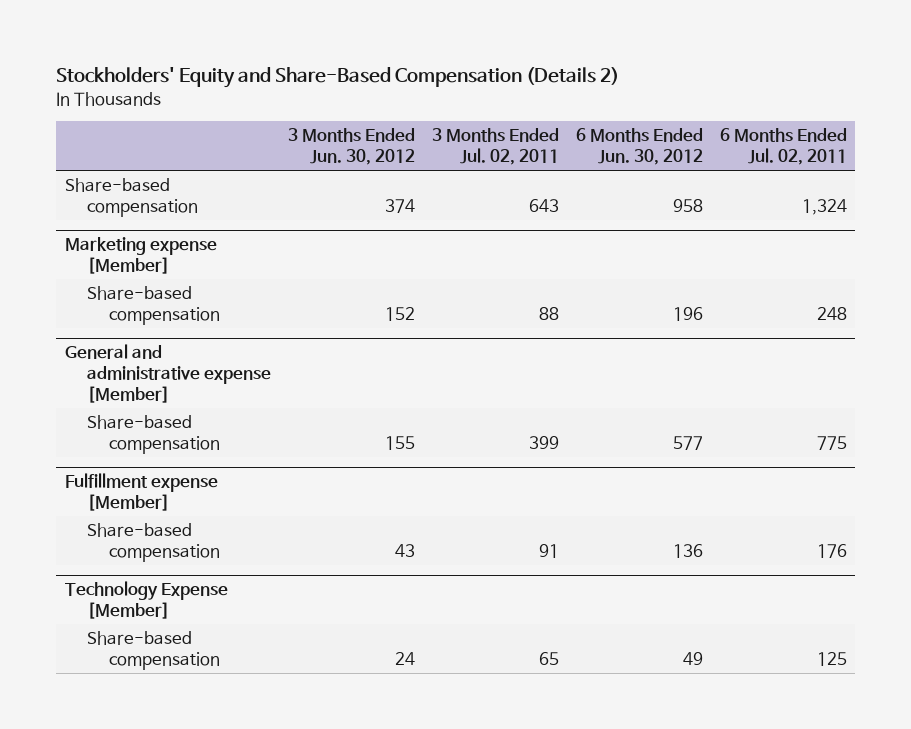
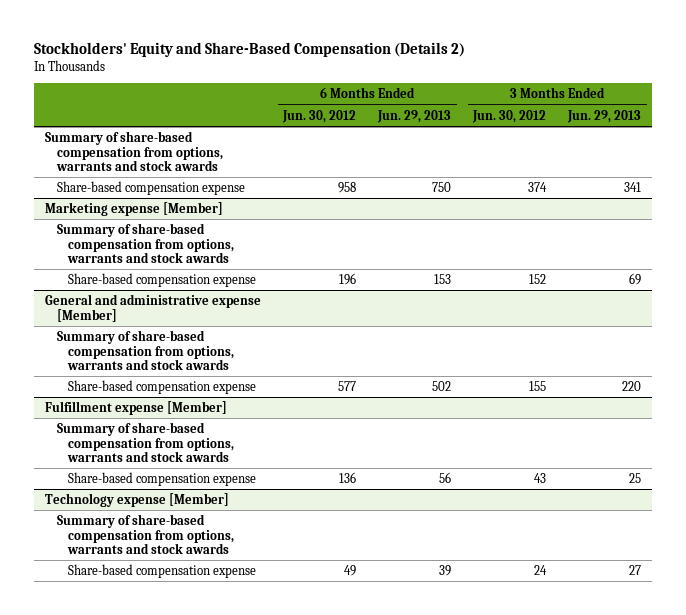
- | 3 Months Ended Jun. 30, 2012 | 3 Months Ended Jul. 02, 2011 | 6 Months Ended Jun. 30, 2012 | 6 Months Ended Jul. 02, 2011
+ | 6 Months Ended Jun. 30, 2012 | 6 Months Ended Jun. 29, 2013 | 3 Months Ended Jun. 30, 2012 | 3 Months Ended Jun. 29, 2013
- Share-based compensation | 374 | 643 | 958 | 1,324
+ Summary of share-based compensation from options, warrants and stock awards
+ Share-based compensation expense | 958 | 750 | 374 | 341
@ Marketing expense [Member]
- Share-based compensation | 152 | 88 | 196 | 248
+ Summary of share-based compensation from options, warrants and stock awards
+ Share-based compensation expense | 196 | 153 | 152 | 69
@ General and administrative expense [Member]
- Share-based compensation | 155 | 399 | 577 | 775
+ Summary of share-based compensation from options, warrants and stock awards
+ Share-based compensation expense | 577 | 502 | 155 | 220
@ Fulfillment expense [Member]
- Share-based compensation | 43 | 91 | 136 | 176
- Technology Expense [Member]
- Share-based compensation | 24 | 65 | 49 | 125
@ Fulfillment expense [Member]
+ Summary of share-based compensation from options, warrants and stock awards
+ Share-based compensation expense | 136 | 56 | 43 | 25
+ Technology expense [Member]
+ Summary of share-based compensation from options, warrants and stock awards
+ Share-based compensation expense | 49 | 39 | 24 | 27

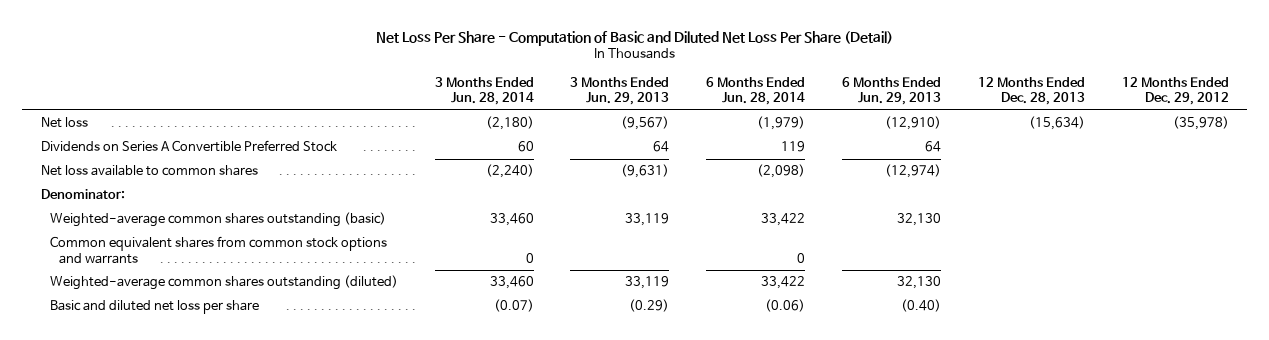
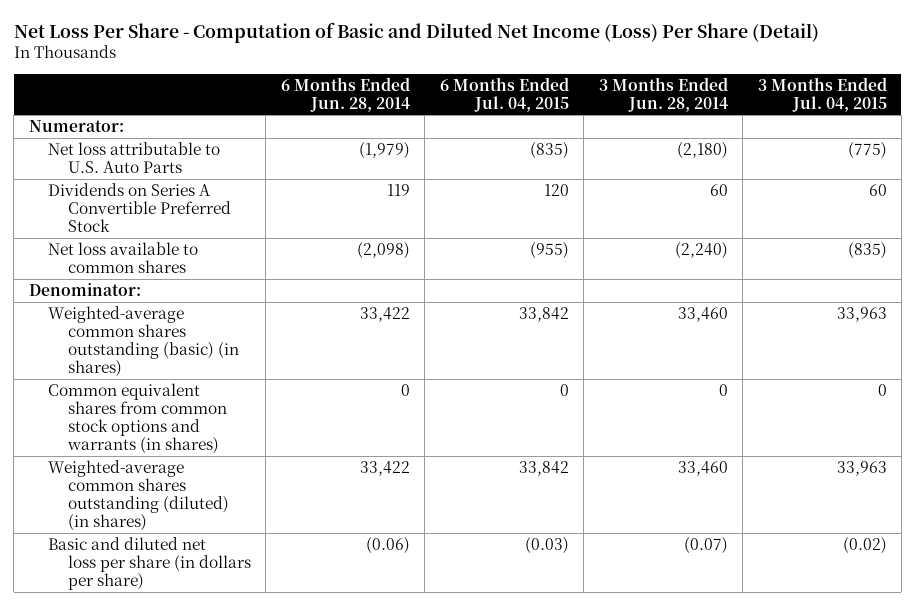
- Net Loss Per Share - Computation of Basic and Diluted Net Loss Per Share (Detail)
+ Net Loss Per Share - Computation of Basic and Diluted Net Income (Loss) Per Share (Detail)
- | 3 Months Ended Jun. 28, 2014 | 3 Months Ended Jun. 29, 2013 | 6 Months Ended Jun. 28, 2014 | 6 Months Ended Jun. 29, 2013 | 12 Months Ended Dec. 28, 2013 | 12 Months Ended Dec. 29, 2012
+ | 6 Months Ended Jun. 28, 2014 | 6 Months Ended Jul. 04, 2015 | 3 Months Ended Jun. 28, 2014 | 3 Months Ended Jul. 04, 2015
- Net loss | (2,180) | (9,567) | (1,979) | (12,910) | (15,634) | (35,978)
+ Numerator:
+ Net loss attributable to U.S. Auto Parts | (1,979) | (835) | (2,180) | (775)
- Weighted-average common shares outstanding (basic) | 33,460 | 33,119 | 33,422 | 32,130 | |
- Common equivalent shares from common stock options and warrants | 0 | | 0 | | |
- Weighted-average common shares outstanding (diluted) | 33,460 | 33,119 | 33,422 | 32,130 | |
- Basic and diluted net loss per share | (0.07) | (0.29) | (0.06) | (0.40) | |
+ Weighted-average common shares outstanding (basic) (in shares) | 33,422 | 33,842 | 33,460 | 33,963
+ Common equivalent shares from common stock options and warrants (in shares) | 0 | 0 | 0 | 0
+ Weighted-average common shares outstanding (diluted) (in shares) | 33,422 | 33,842 | 33,460 | 33,963
+ Basic and diluted net loss per share (in dollars per share) | (0.06) | (0.03) | (0.07) | (0.02)

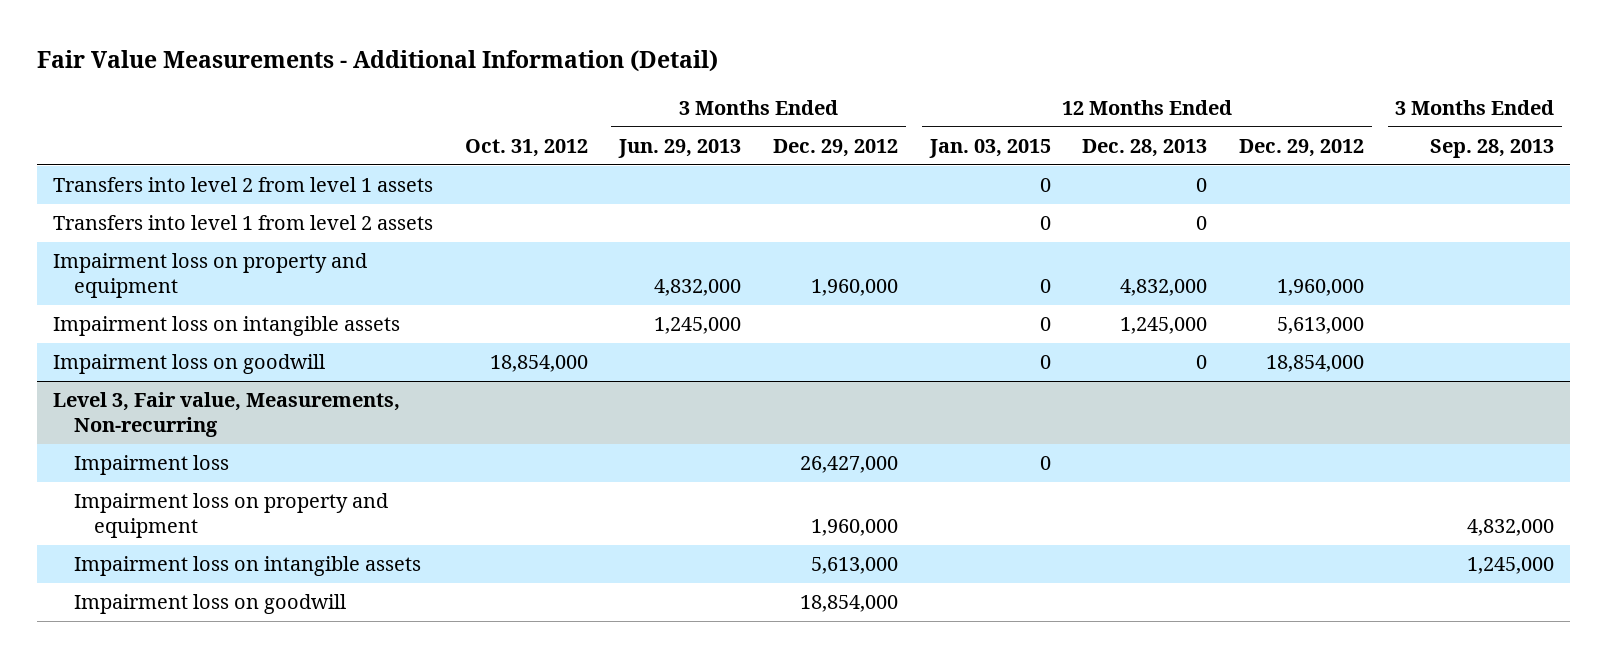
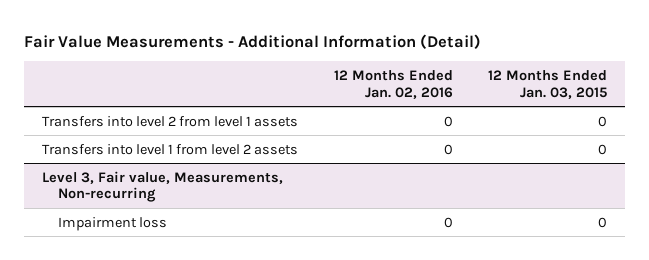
- | Oct. 31, 2012 | 3 Months Ended Jun. 29, 2013 | 3 Months Ended Dec. 29, 2012 | 12 Months Ended Jan. 03, 2015 | 12 Months Ended Dec. 28, 2013 | 12 Months Ended Dec. 29, 2012 | 3 Months Ended Sep. 28, 2013
+ | 12 Months Ended Jan. 02, 2016 | 12 Months Ended Jan. 03, 2015
- Impairment loss on property and equipment | | 4,832,000 | 1,960,000 | 0 | 4,832,000 | 1,960,000 |
- Impairment loss on intangible assets | | 1,245,000 | | 0 | 1,245,000 | 5,613,000 |
- Impairment loss on goodwill | 18,854,000 | | | 0 | 0 | 18,854,000 |
@ Level 3, Fair value, Measurements, Non-recurring
- Impairment loss on property and equipment | | | 1,960,000 | | | | 4,832,000
- Impairment loss on intangible assets | | | 5,613,000 | | | | 1,245,000
- Impairment loss on goodwill | | | 18,854,000 | | | |

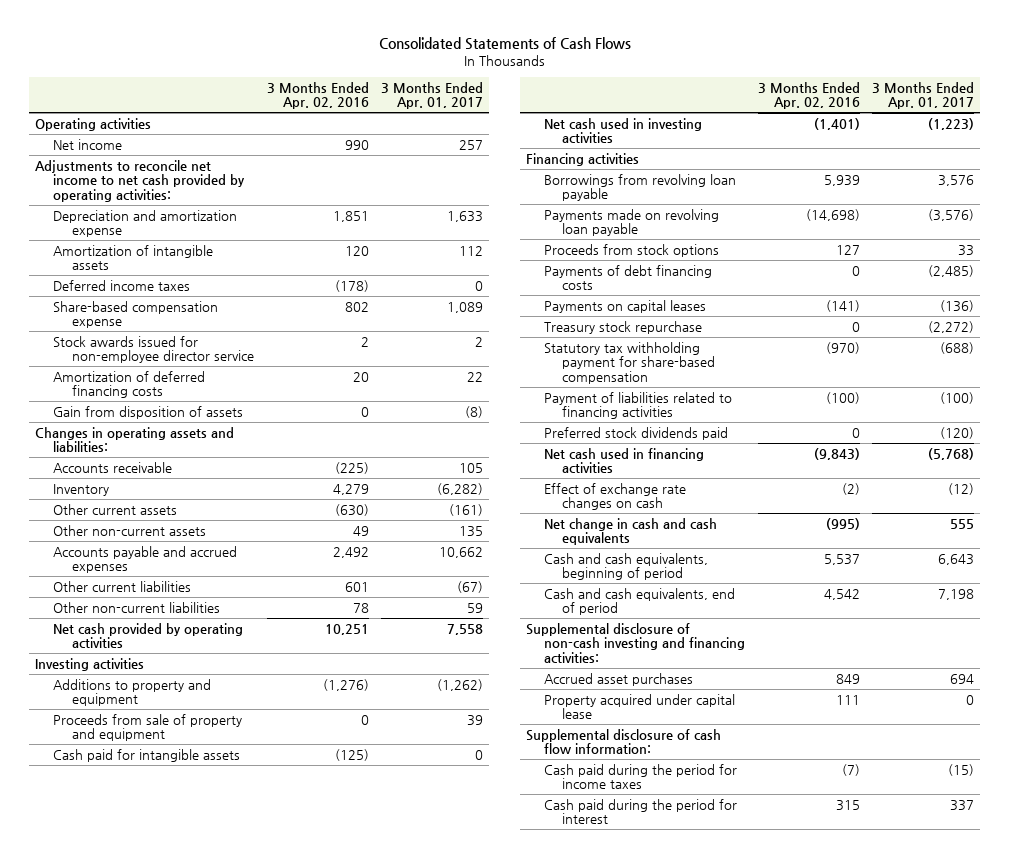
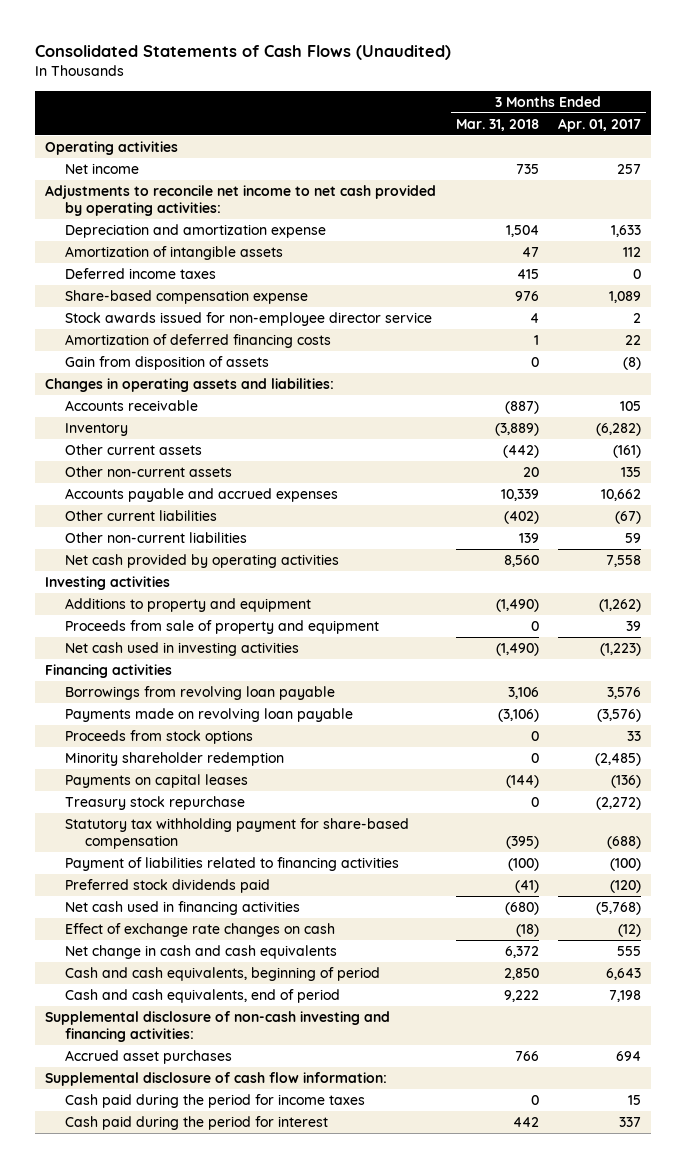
- Consolidated Statements of Cash Flows
+ Consolidated Statements of Cash Flows (Unaudited)
- | 3 Months Ended Apr. 02, 2016 | 3 Months Ended Apr. 01, 2017
+ | 3 Months Ended Mar. 31, 2018 | 3 Months Ended Apr. 01, 2017
- Cash paid for intangible assets | (125) | 0
- Payments of debt financing costs | 0 | (2,485)
+ Minority shareholder redemption | 0 | (2,485)
- Property acquired under capital lease | 111 | 0
- Cash paid during the period for income taxes | (7) | (15)
+ Cash paid during the period for income taxes | 0 | 15

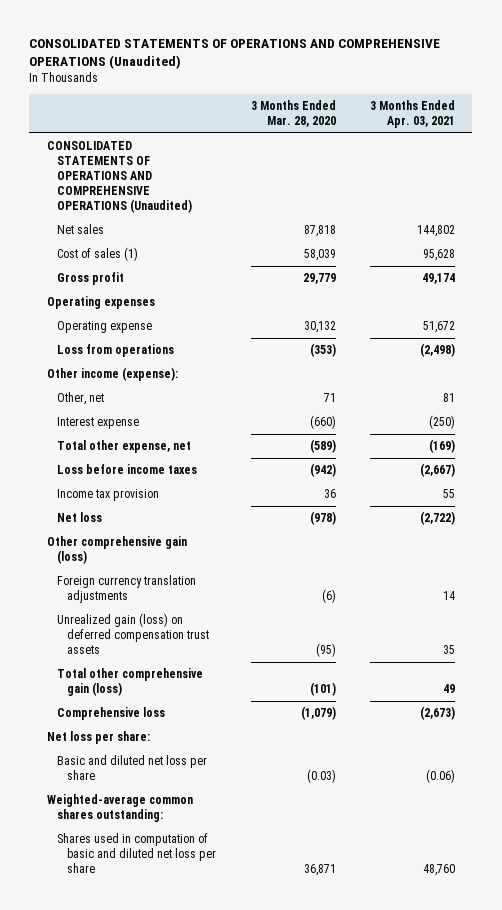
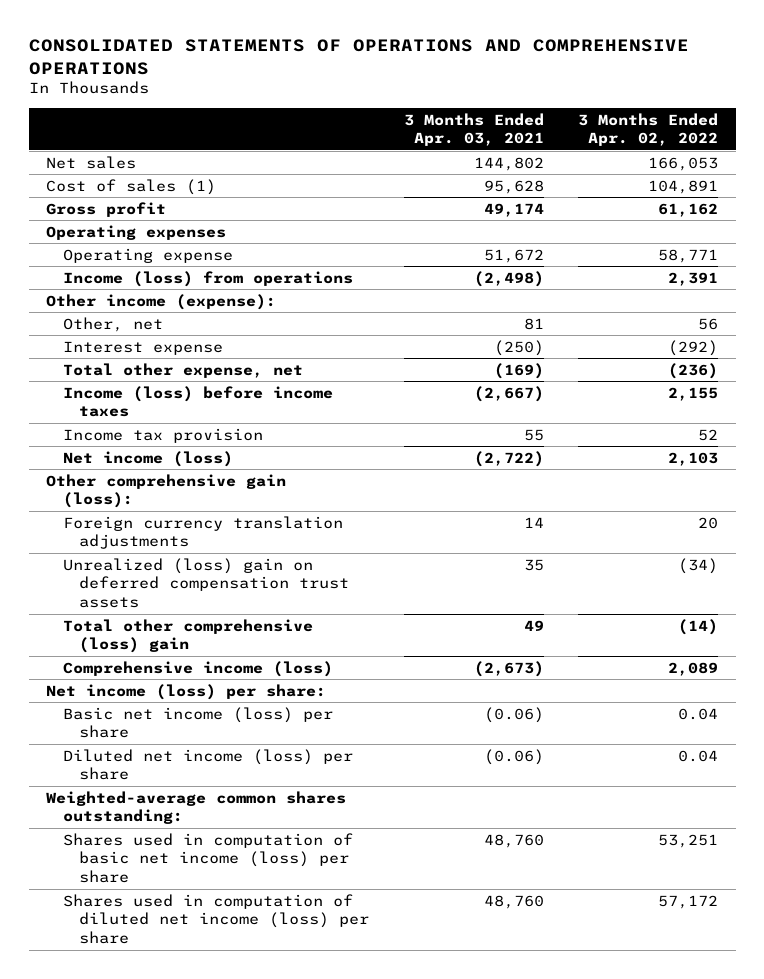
- CONSOLIDATED STATEMENTS OF OPERATIONS AND COMPREHENSIVE OPERATIONS (Unaudited)
+ CONSOLIDATED STATEMENTS OF OPERATIONS AND COMPREHENSIVE OPERATIONS
- | 3 Months Ended Mar. 28, 2020 | 3 Months Ended Apr. 03, 2021
+ | 3 Months Ended Apr. 03, 2021 | 3 Months Ended Apr. 02, 2022
- CONSOLIDATED STATEMENTS OF OPERATIONS AND COMPREHENSIVE OPERATIONS (Unaudited)
- Loss from operations | (353) | (2,498)
+ Income (loss) from operations | (2,498) | 2,391
- Loss before income taxes | (942) | (2,667)
+ Income (loss) before income taxes | (2,667) | 2,155
- Net loss | (978) | (2,722)
- Other comprehensive gain (loss)
+ Net income (loss) | (2,722) | 2,103
+ Other comprehensive gain (loss):
- Unrealized gain (loss) on deferred compensation trust assets | (95) | 35
- Total other comprehensive gain (loss) | (101) | 49
- Comprehensive loss | (1,079) | (2,673)
- Net loss per share:
- Basic and diluted net loss per share | (0.03) | (0.06)
+ Unrealized (loss) gain on deferred compensation trust assets | 35 | (34)
+ Total other comprehensive (loss) gain | 49 | (14)
+ Comprehensive income (loss) | (2,673) | 2,089
+ Net income (loss) per share:
+ Basic net income (loss) per share | (0.06) | 0.04
+ Diluted net income (loss) per share | (0.06) | 0.04
- Shares used in computation of basic and diluted net loss per share | 36,871 | 48,760
+ Shares used in computation of basic net income (loss) per share | 48,760 | 53,251
+ Shares used in computation of diluted net income (loss) per share | 48,760 | 57,172

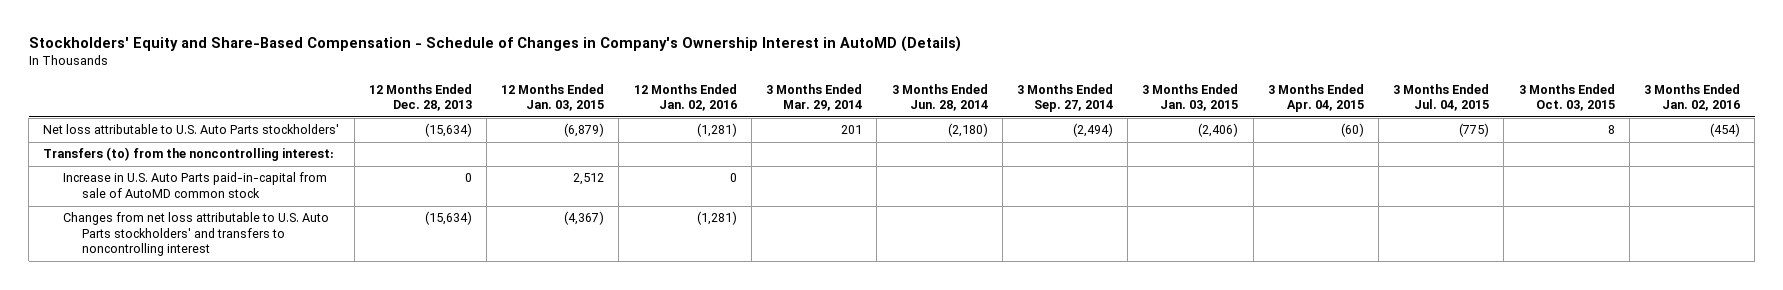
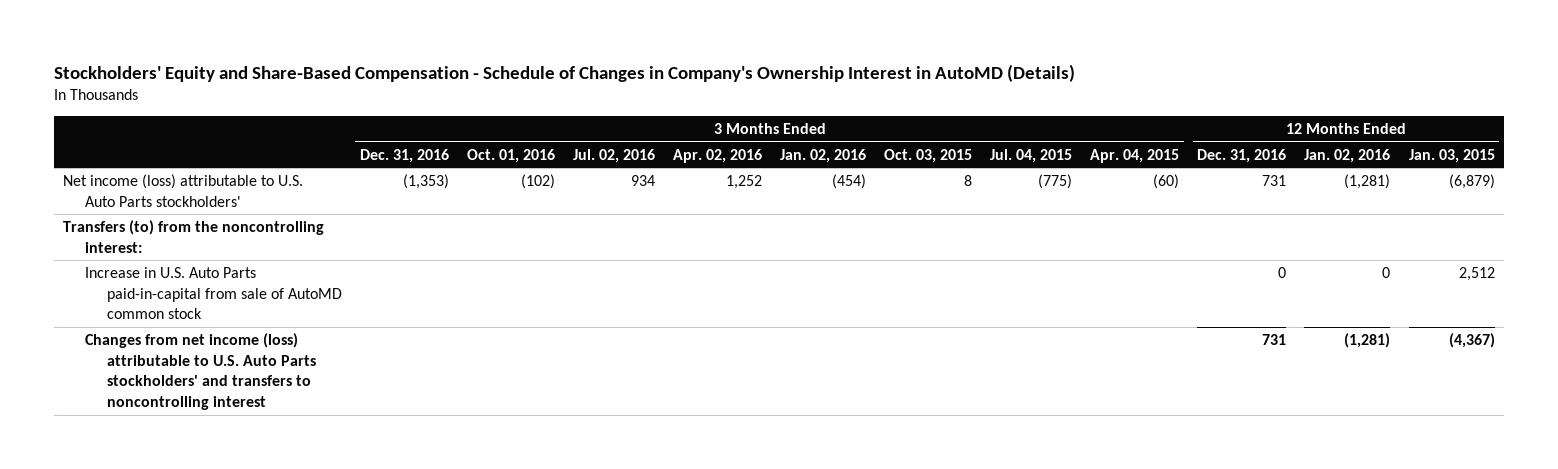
- | 12 Months Ended Dec. 28, 2013 | 12 Months Ended Jan. 03, 2015 | 12 Months Ended Jan. 02, 2016 | 3 Months Ended Mar. 29, 2014 | 3 Months Ended Jun. 28, 2014 | 3 Months Ended Sep. 27, 2014 | 3 Months Ended Jan. 03, 2015 | 3 Months Ended Apr. 04, 2015 | 3 Months Ended Jul. 04, 2015 | 3 Months Ended Oct. 03, 2015 | 3 Months Ended Jan. 02, 2016
+ | 3 Months Ended Dec. 31, 2016 | 3 Months Ended Oct. 01, 2016 | 3 Months Ended Jul. 02, 2016 | 3 Months Ended Apr. 02, 2016 | 3 Months Ended Jan. 02, 2016 | 3 Months Ended Oct. 03, 2015 | 3 Months Ended Jul. 04, 2015 | 3 Months Ended Apr. 04, 2015 | 12 Months Ended Dec. 31, 2016 | 12 Months Ended Jan. 02, 2016 | 12 Months Ended Jan. 03, 2015
- Net loss attributable to U.S. Auto Parts stockholders' | (15,634) | (6,879) | (1,281) | 201 | (2,180) | (2,494) | (2,406) | (60) | (775) | 8 | (454)
+ Net income (loss) attributable to U.S. Auto Parts stockholders' | (1,353) | (102) | 934 | 1,252 | (454) | 8 | (775) | (60) | 731 | (1,281) | (6,879)
- Changes from net loss attributable to U.S. Auto Parts stockholders' and transfers to noncontrolling interest | (15,634) | (4,367) | (1,281) | | | | | | | |
+ Changes from net income (loss) attributable to U.S. Auto Parts stockholders' and transfers to noncontrolling interest | | | | | | | | | 731 | (1,281) | (4,367)

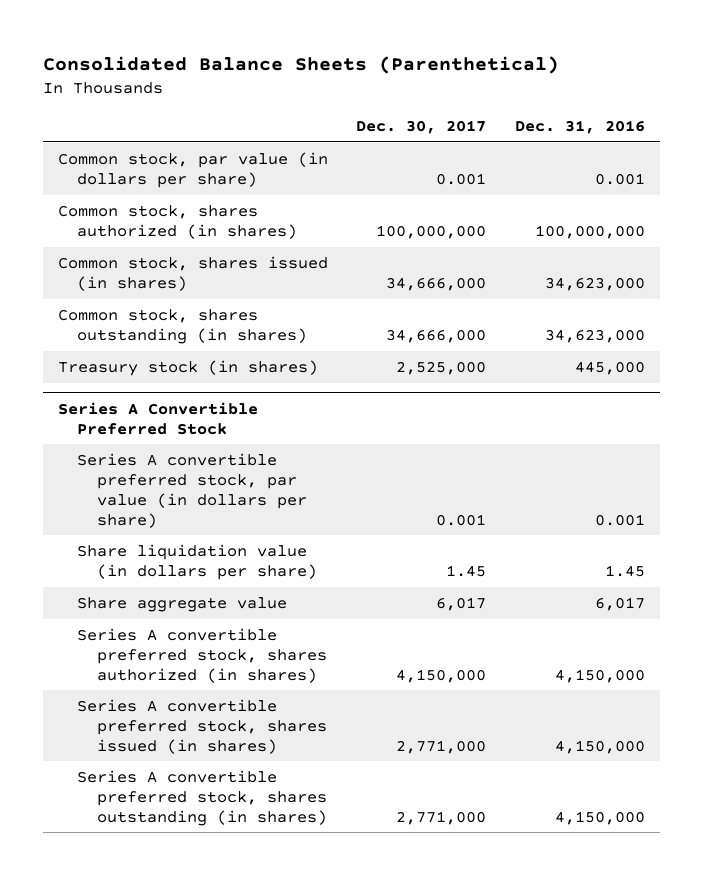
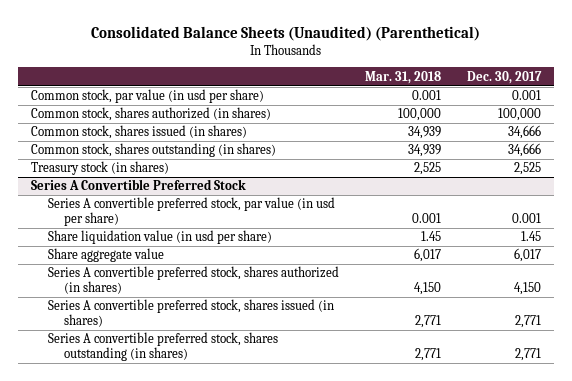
- Consolidated Balance Sheets (Parenthetical)
+ Consolidated Balance Sheets (Unaudited) (Parenthetical)
- | Dec. 30, 2017 | Dec. 31, 2016
+ | Mar. 31, 2018 | Dec. 30, 2017
- Common stock, par value (in dollars per share) | 0.001 | 0.001
- Common stock, shares authorized (in shares) | 100,000,000 | 100,000,000
- Common stock, shares issued (in shares) | 34,666,000 | 34,623,000
- Common stock, shares outstanding (in shares) | 34,666,000 | 34,623,000
- Treasury stock (in shares) | 2,525,000 | 445,000
+ Common stock, par value (in usd per share) | 0.001 | 0.001
+ Common stock, shares authorized (in shares) | 100,000 | 100,000
+ Common stock, shares issued (in shares) | 34,939 | 34,666
+ Common stock, shares outstanding (in shares) | 34,939 | 34,666
+ Treasury stock (in shares) | 2,525 | 2,525
@ Series A Convertible Preferred Stock
- Series A convertible preferred stock, par value (in dollars per share) | 0.001 | 0.001
- Share liquidation value (in dollars per share) | 1.45 | 1.45
+ Series A convertible preferred stock, par value (in usd per share) | 0.001 | 0.001
+ Share liquidation value (in usd per share) | 1.45 | 1.45
- Series A convertible preferred stock, shares authorized (in shares) | 4,150,000 | 4,150,000
- Series A convertible preferred stock, shares issued (in shares) | 2,771,000 | 4,150,000
- Series A convertible preferred stock, shares outstanding (in shares) | 2,771,000 | 4,150,000
+ Series A convertible preferred stock, shares authorized (in shares) | 4,150 | 4,150
+ Series A convertible preferred stock, shares issued (in shares) | 2,771 | 2,771
+ Series A convertible preferred stock, shares outstanding (in shares) | 2,771 | 2,771

